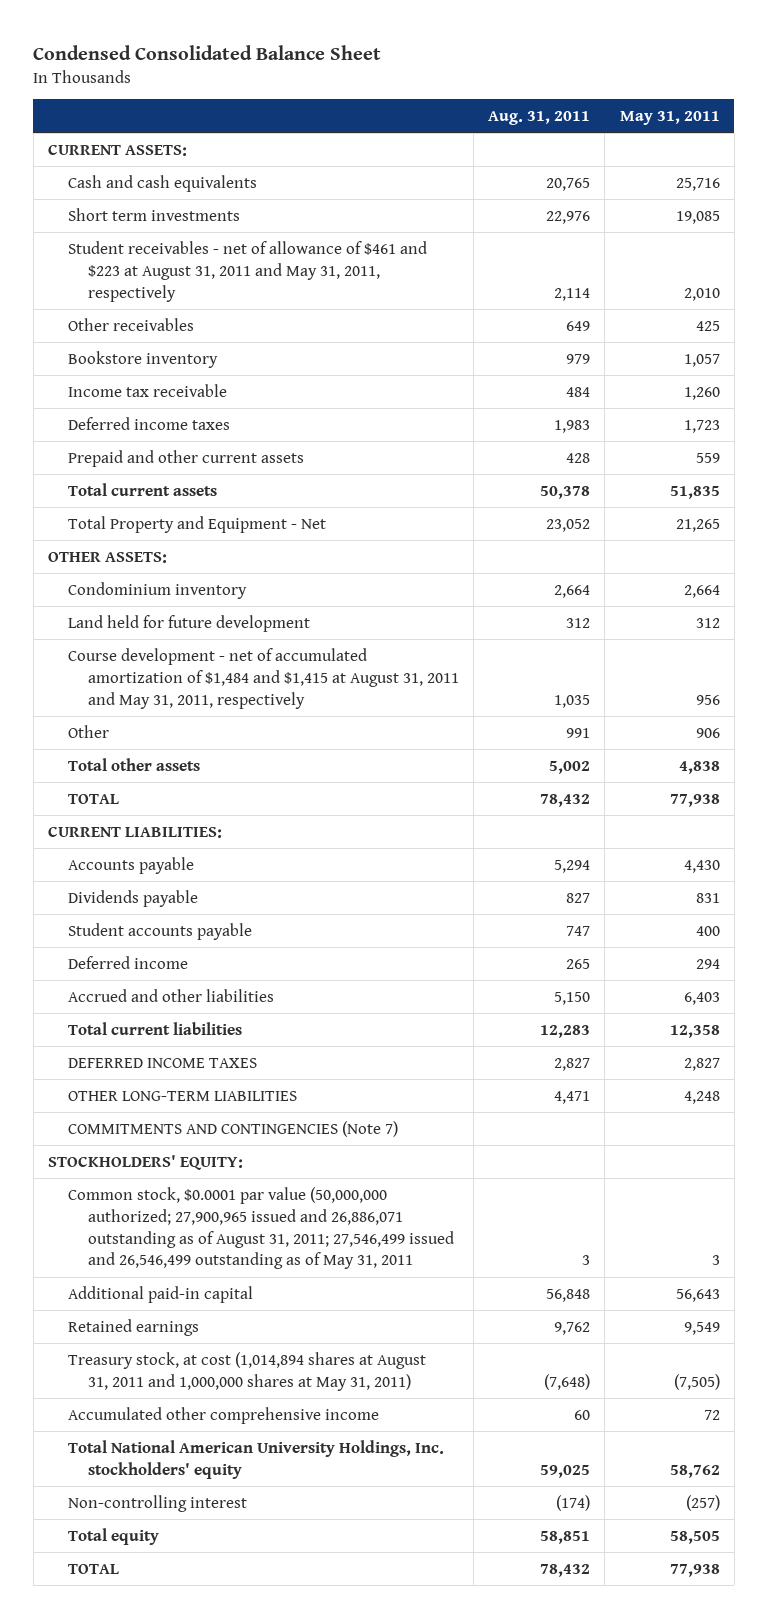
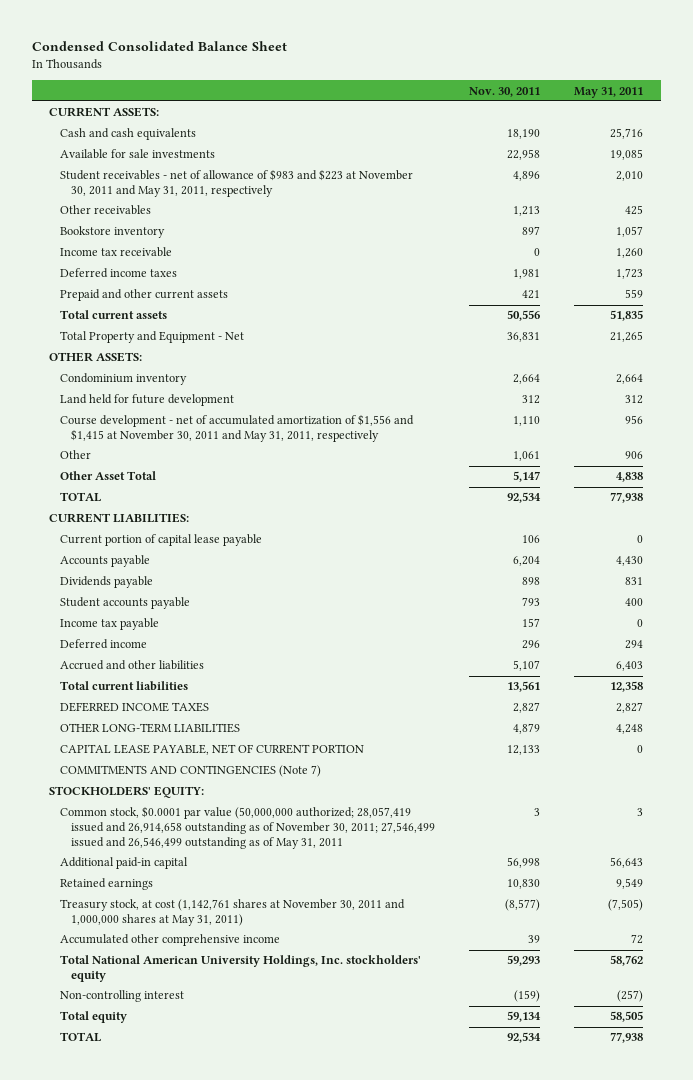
- | Aug. 31, 2011 | May 31, 2011
+ | Nov. 30, 2011 | May 31, 2011
- Short term investments | 22,976 | 19,085
- Student receivables - net of allowance of $461 and $223 at August 31, 2011 and May 31, 2011, respectively | 2,114 | 2,010
+ Available for sale investments | 22,958 | 19,085
+ Student receivables - net of allowance of $983 and $223 at November 30, 2011 and May 31, 2011, respectively | 4,896 | 2,010
- Course development - net of accumulated amortization of $1,484 and $1,415 at August 31, 2011 and May 31, 2011, respectively | 1,035 | 956
+ Course development - net of accumulated amortization of $1,556 and $1,415 at November 30, 2011 and May 31, 2011, respectively | 1,110 | 956
- Total other assets | 5,002 | 4,838
+ Other Asset Total | 5,147 | 4,838
+ Current portion of capital lease payable | 106 | 0
+ Income tax payable | 157 | 0
+ CAPITAL LEASE PAYABLE, NET OF CURRENT PORTION | 12,133 | 0
- Common stock, $0.0001 par value (50,000,000 authorized; 27,900,965 issued and 26,886,071 outstanding as of August 31, 2011; 27,546,499 issued and 26,546,499 outstanding as of May 31, 2011 | 3 | 3
+ Common stock, $0.0001 par value (50,000,000 authorized; 28,057,419 issued and 26,914,658 outstanding as of November 30, 2011; 27,546,499 issued and 26,546,499 outstanding as of May 31, 2011 | 3 | 3
- Treasury stock, at cost (1,014,894 shares at August 31, 2011 and 1,000,000 shares at May 31, 2011) | (7,648) | (7,505)
+ Treasury stock, at cost (1,142,761 shares at November 30, 2011 and 1,000,000 shares at May 31, 2011) | (8,577) | (7,505)

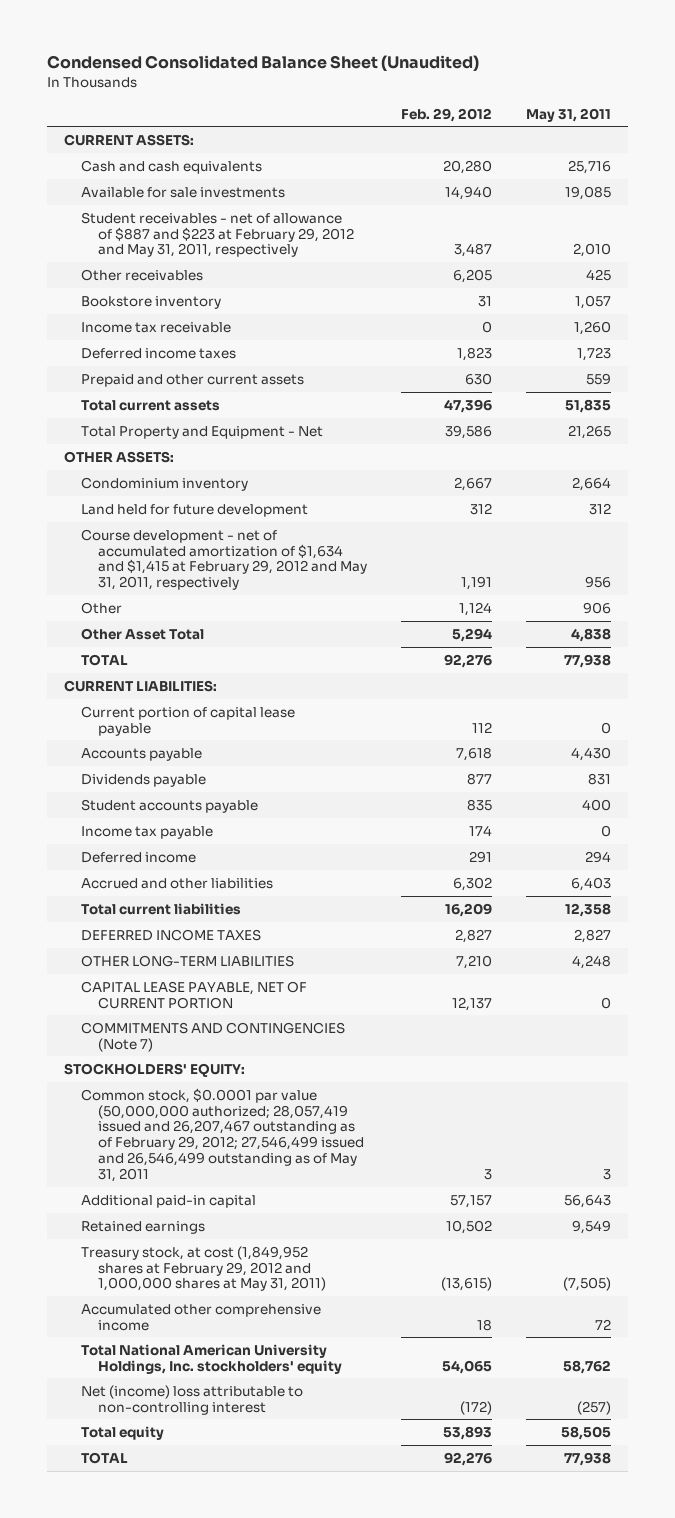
- Condensed Consolidated Balance Sheet
+ Condensed Consolidated Balance Sheet (Unaudited)
- | Nov. 30, 2011 | May 31, 2011
+ | Feb. 29, 2012 | May 31, 2011
- Student receivables - net of allowance of $983 and $223 at November 30, 2011 and May 31, 2011, respectively | 4,896 | 2,010
+ Student receivables - net of allowance of $887 and $223 at February 29, 2012 and May 31, 2011, respectively | 3,487 | 2,010
- Course development - net of accumulated amortization of $1,556 and $1,415 at November 30, 2011 and May 31, 2011, respectively | 1,110 | 956
+ Course development - net of accumulated amortization of $1,634 and $1,415 at February 29, 2012 and May 31, 2011, respectively | 1,191 | 956
- Common stock, $0.0001 par value (50,000,000 authorized; 28,057,419 issued and 26,914,658 outstanding as of November 30, 2011; 27,546,499 issued and 26,546,499 outstanding as of May 31, 2011 | 3 | 3
+ Common stock, $0.0001 par value (50,000,000 authorized; 28,057,419 issued and 26,207,467 outstanding as of February 29, 2012; 27,546,499 issued and 26,546,499 outstanding as of May 31, 2011 | 3 | 3
- Treasury stock, at cost (1,142,761 shares at November 30, 2011 and 1,000,000 shares at May 31, 2011) | (8,577) | (7,505)
+ Treasury stock, at cost (1,849,952 shares at February 29, 2012 and 1,000,000 shares at May 31, 2011) | (13,615) | (7,505)
- Non-controlling interest | (159) | (257)
+ Net (income) loss attributable to non-controlling interest | (172) | (257)

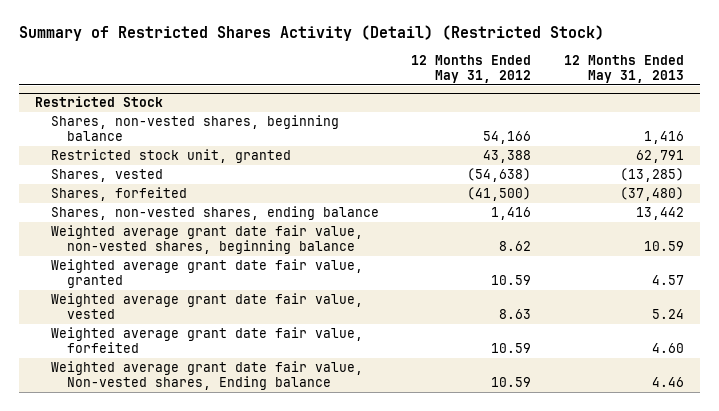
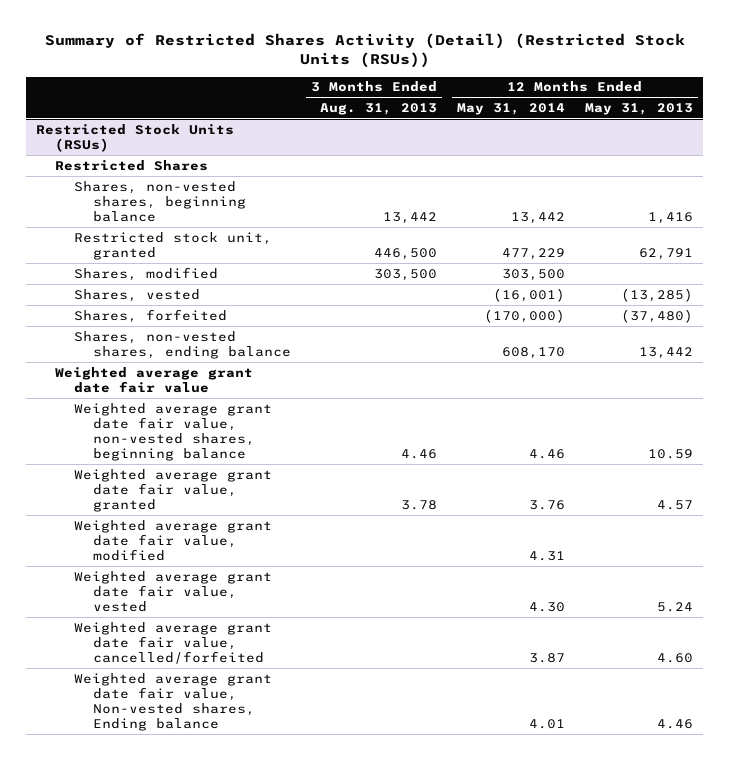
- Summary of Restricted Shares Activity (Detail) (Restricted Stock)
+ Summary of Restricted Shares Activity (Detail) (Restricted Stock Units (RSUs))
- | 12 Months Ended May 31, 2012 | 12 Months Ended May 31, 2013
+ | 3 Months Ended Aug. 31, 2013 | 12 Months Ended May 31, 2014 | 12 Months Ended May 31, 2013
- Restricted Stock
+ Restricted Stock Units (RSUs)
+ Restricted Shares
+ Shares, modified | 303,500 | 303,500 |
+ Weighted average grant date fair value
+ Weighted average grant date fair value, modified | | 4.31 |
- Weighted average grant date fair value, forfeited | 10.59 | 4.60
+ Weighted average grant date fair value, cancelled/forfeited | | 3.87 | 4.60

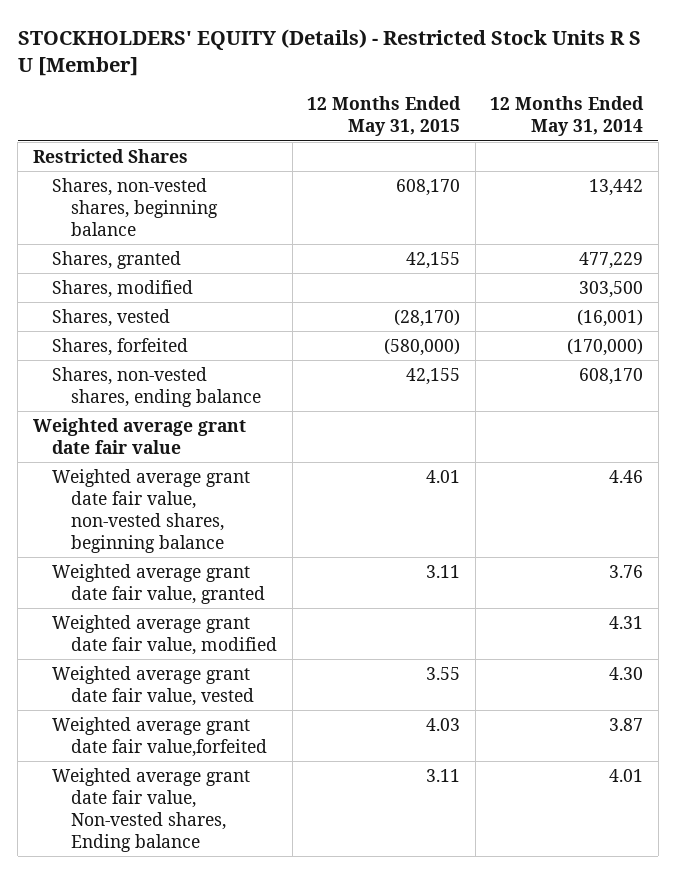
- Summary of Restricted Shares Activity (Detail) (Restricted Stock Units (RSUs))
+ STOCKHOLDERS' EQUITY (Details) - Restricted Stock Units R S U [Member]
- | 3 Months Ended Aug. 31, 2013 | 12 Months Ended May 31, 2014 | 12 Months Ended May 31, 2013
+ | 12 Months Ended May 31, 2015 | 12 Months Ended May 31, 2014
- Restricted Stock Units (RSUs)
- Restricted stock unit, granted | 446,500 | 477,229 | 62,791
+ Shares, granted | 42,155 | 477,229
- Weighted average grant date fair value, cancelled/forfeited | | 3.87 | 4.60
+ Weighted average grant date fair value,forfeited | 4.03 | 3.87

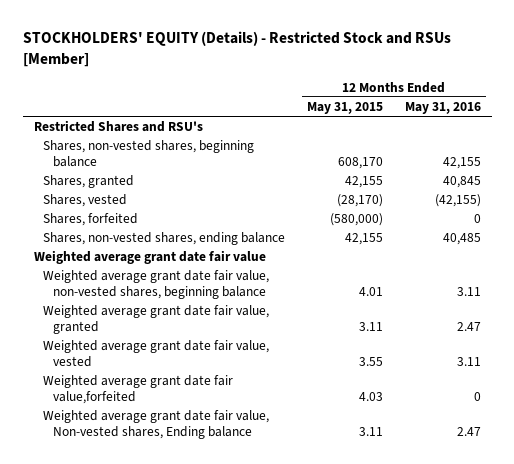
- STOCKHOLDERS' EQUITY (Details) - Restricted Stock Units R S U [Member]
+ STOCKHOLDERS' EQUITY (Details) - Restricted Stock and RSUs [Member]
- | 12 Months Ended May 31, 2015 | 12 Months Ended May 31, 2014
+ | 12 Months Ended May 31, 2015 | 12 Months Ended May 31, 2016
- Restricted Shares
+ Restricted Shares and RSU's
- Shares, modified | | 303,500
- Weighted average grant date fair value, modified | | 4.31

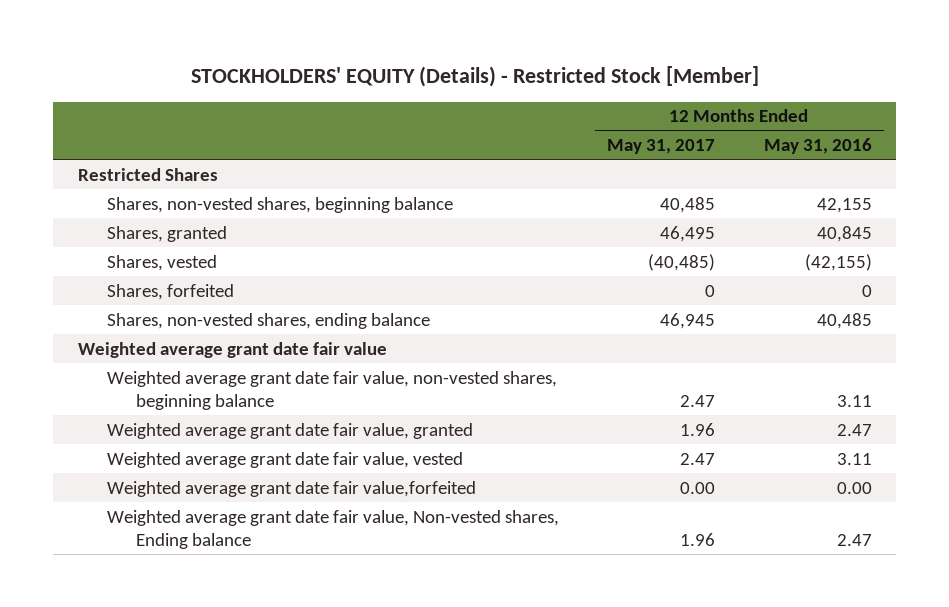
- STOCKHOLDERS' EQUITY (Details) - Restricted Stock and RSUs [Member]
+ STOCKHOLDERS' EQUITY (Details) - Restricted Stock [Member]
- | 12 Months Ended May 31, 2015 | 12 Months Ended May 31, 2016
+ | 12 Months Ended May 31, 2017 | 12 Months Ended May 31, 2016
- Restricted Shares and RSU's
+ Restricted Shares
- Weighted average grant date fair value,forfeited | 4.03 | 0
+ Weighted average grant date fair value,forfeited | 0.00 | 0.00

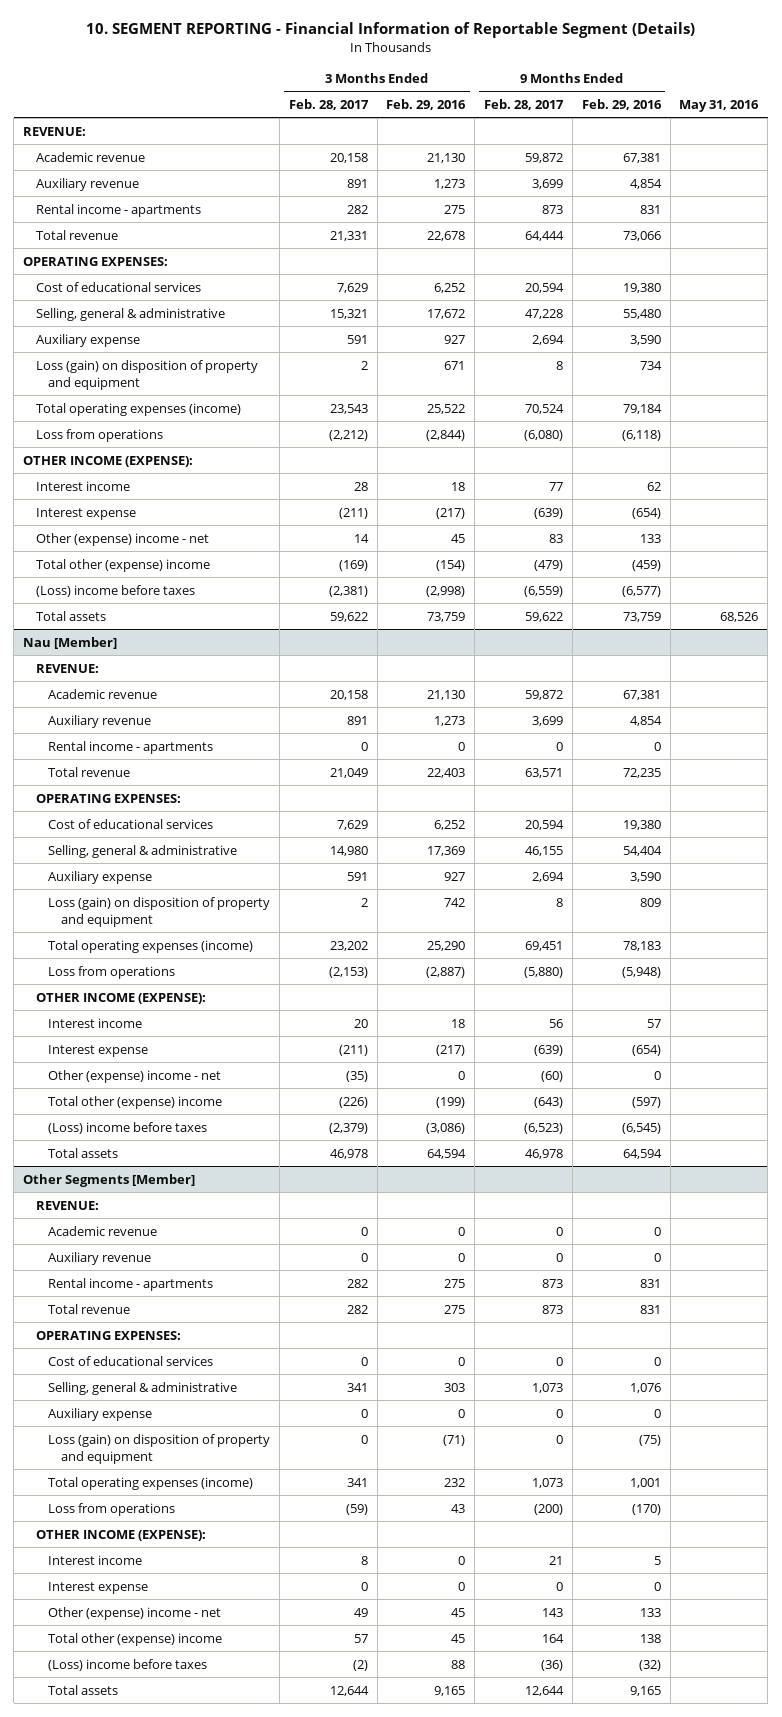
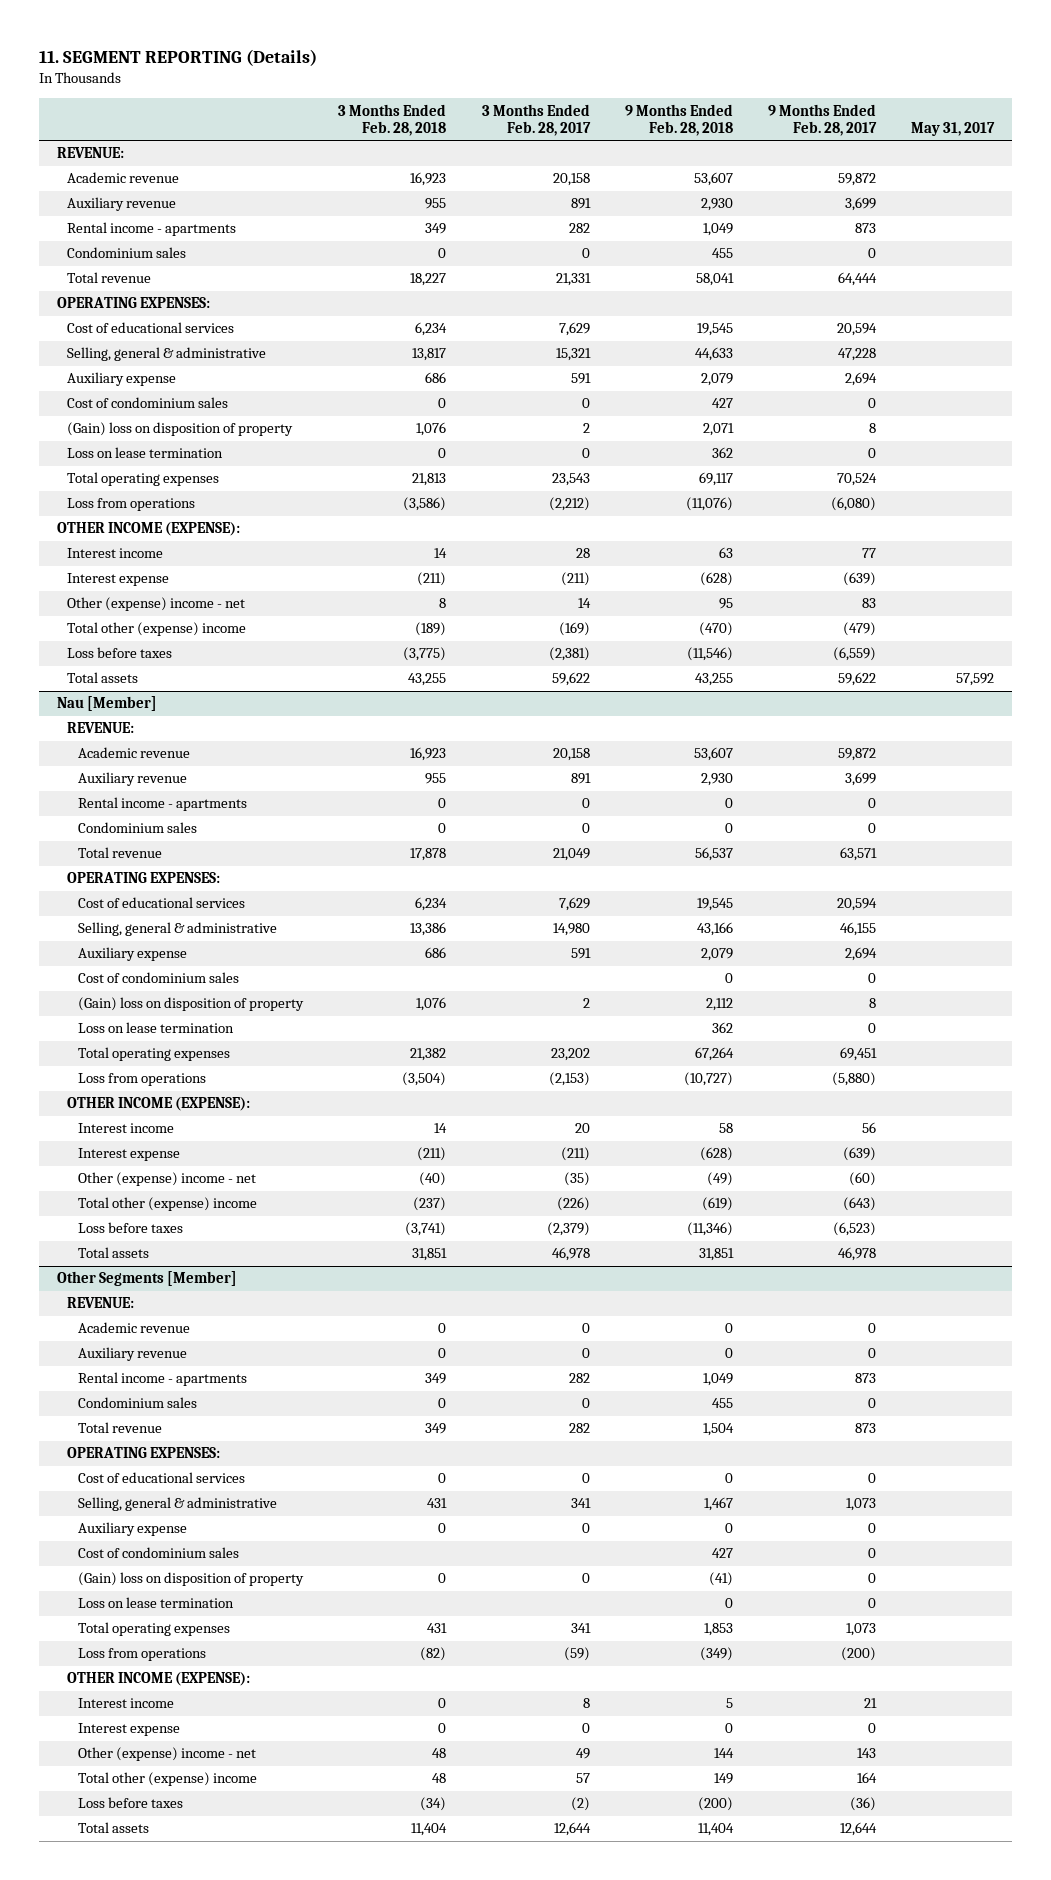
- 10. SEGMENT REPORTING - Financial Information of Reportable Segment (Details)
+ 11. SEGMENT REPORTING (Details)
- | 3 Months Ended Feb. 28, 2017 | 3 Months Ended Feb. 29, 2016 | 9 Months Ended Feb. 28, 2017 | 9 Months Ended Feb. 29, 2016 | May 31, 2016
+ | 3 Months Ended Feb. 28, 2018 | 3 Months Ended Feb. 28, 2017 | 9 Months Ended Feb. 28, 2018 | 9 Months Ended Feb. 28, 2017 | May 31, 2017
+ Condominium sales | 0 | 0 | 455 | 0 |
- Loss (gain) on disposition of property and equipment | 2 | 671 | 8 | 734 |
- Total operating expenses (income) | 23,543 | 25,522 | 70,524 | 79,184 |
+ Cost of condominium sales | 0 | 0 | 427 | 0 |
+ (Gain) loss on disposition of property | 1,076 | 2 | 2,071 | 8 |
+ Loss on lease termination | 0 | 0 | 362 | 0 |
+ Total operating expenses | 21,813 | 23,543 | 69,117 | 70,524 |
- (Loss) income before taxes | (2,381) | (2,998) | (6,559) | (6,577) |
+ Loss before taxes | (3,775) | (2,381) | (11,546) | (6,559) |
@ Nau [Member]
+ Condominium sales | 0 | 0 | 0 | 0 |
- Loss (gain) on disposition of property and equipment | 2 | 742 | 8 | 809 |
- Total operating expenses (income) | 23,202 | 25,290 | 69,451 | 78,183 |
+ Cost of condominium sales | | | 0 | 0 |
+ (Gain) loss on disposition of property | 1,076 | 2 | 2,112 | 8 |
+ Loss on lease termination | | | 362 | 0 |
+ Total operating expenses | 21,382 | 23,202 | 67,264 | 69,451 |
- (Loss) income before taxes | (2,379) | (3,086) | (6,523) | (6,545) |
+ Loss before taxes | (3,741) | (2,379) | (11,346) | (6,523) |
@ Other Segments [Member]
+ Condominium sales | 0 | 0 | 455 | 0 |
- Loss (gain) on disposition of property and equipment | 0 | (71) | 0 | (75) |
- Total operating expenses (income) | 341 | 232 | 1,073 | 1,001 |
+ Cost of condominium sales | | | 427 | 0 |
+ (Gain) loss on disposition of property | 0 | 0 | (41) | 0 |
+ Loss on lease termination | | | 0 | 0 |
+ Total operating expenses | 431 | 341 | 1,853 | 1,073 |
- (Loss) income before taxes | (2) | 88 | (36) | (32) |
+ Loss before taxes | (34) | (2) | (200) | (36) |

